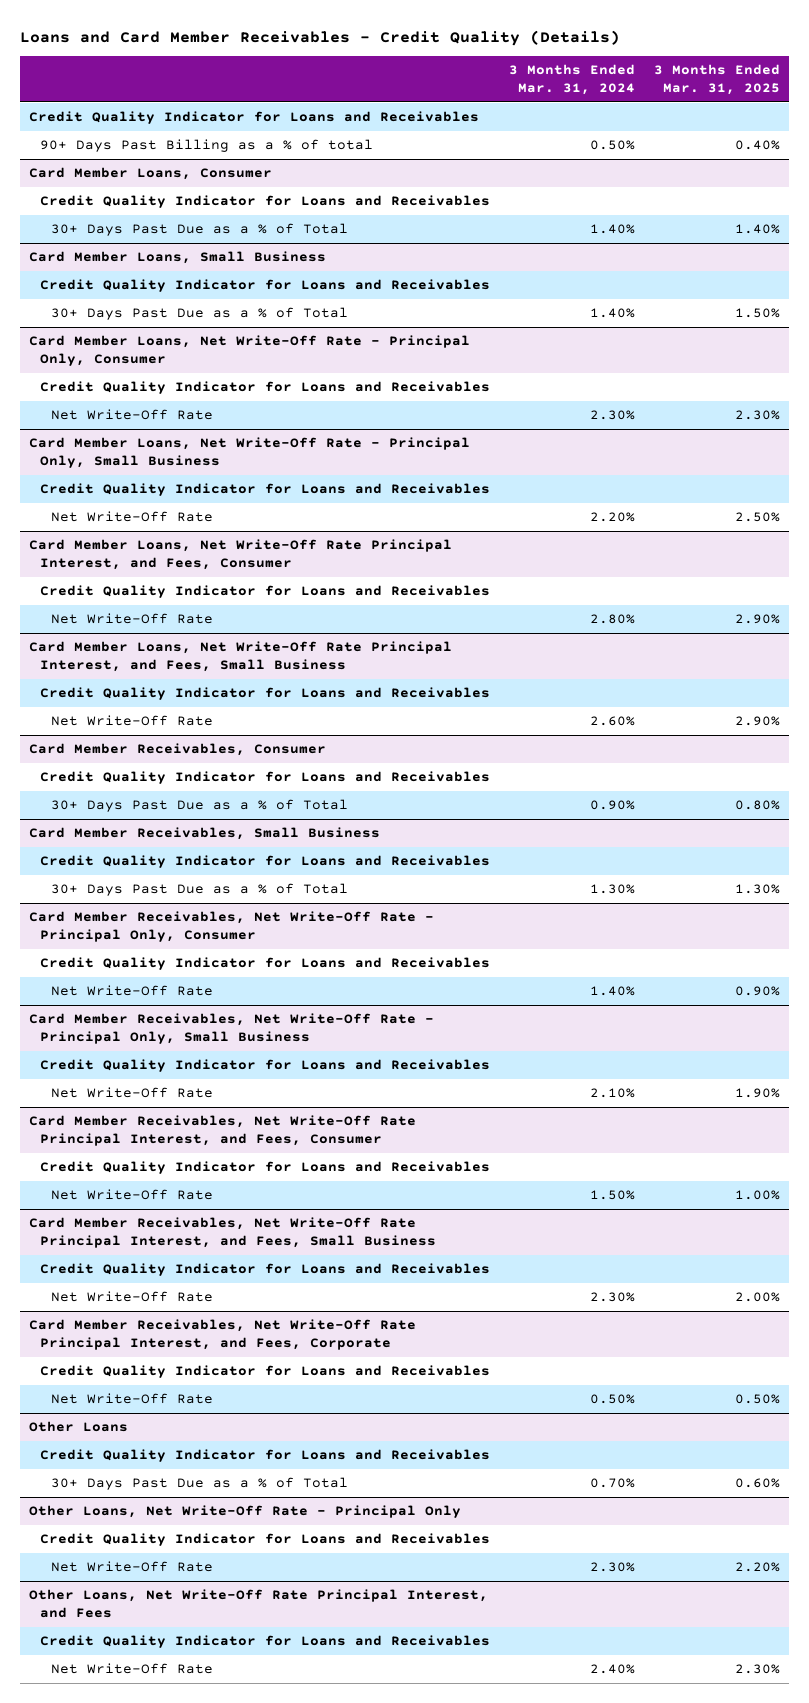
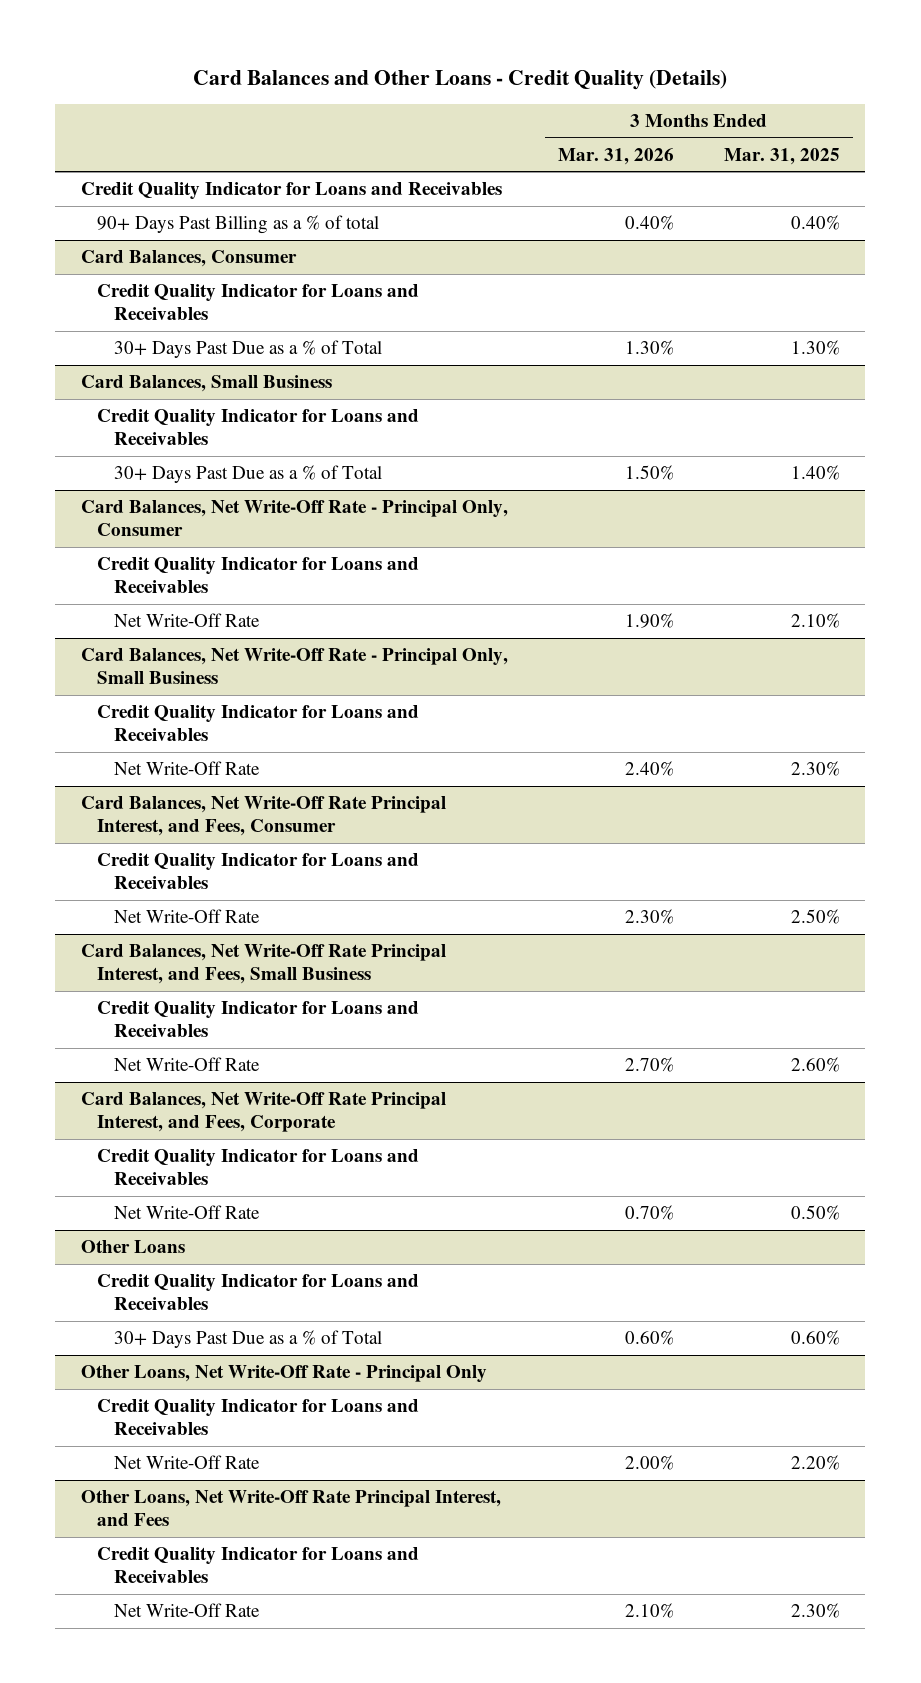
- Loans and Card Member Receivables - Credit Quality (Details)
+ Card Balances and Other Loans - Credit Quality (Details)
- | 3 Months Ended Mar. 31, 2024 | 3 Months Ended Mar. 31, 2025
+ | 3 Months Ended Mar. 31, 2026 | 3 Months Ended Mar. 31, 2025
- Card Member Loans, Consumer
+ Card Balances, Consumer
+ 30+ Days Past Due as a % of Total | 1.30% | 1.30%
+ Card Balances, Small Business
+ Credit Quality Indicator for Loans and Receivables
- Card Member Loans, Small Business
+ Card Balances, Net Write-Off Rate - Principal Only, Consumer
- 30+ Days Past Due as a % of Total | 1.40% | 1.50%
- Card Member Loans, Net Write-Off Rate - Principal Only, Consumer
+ Net Write-Off Rate | 1.90% | 2.10%
+ Card Balances, Net Write-Off Rate - Principal Only, Small Business
- Card Member Loans, Net Write-Off Rate - Principal Only, Small Business
+ Card Balances, Net Write-Off Rate Principal Interest, and Fees, Consumer
- Card Member Loans, Net Write-Off Rate Principal Interest, and Fees, Consumer
- Credit Quality Indicator for Loans and Receivables
- Net Write-Off Rate | 2.80% | 2.90%
- Card Member Loans, Net Write-Off Rate Principal Interest, and Fees, Small Business
- Credit Quality Indicator for Loans and Receivables
- Net Write-Off Rate | 2.60% | 2.90%
- Card Member Receivables, Consumer
- Credit Quality Indicator for Loans and Receivables
- 30+ Days Past Due as a % of Total | 0.90% | 0.80%
- Card Member Receivables, Small Business
- Credit Quality Indicator for Loans and Receivables
- 30+ Days Past Due as a % of Total | 1.30% | 1.30%
- Card Member Receivables, Net Write-Off Rate - Principal Only, Consumer
- Credit Quality Indicator for Loans and Receivables
- Net Write-Off Rate | 1.40% | 0.90%
- Card Member Receivables, Net Write-Off Rate - Principal Only, Small Business
- Credit Quality Indicator for Loans and Receivables
- Net Write-Off Rate | 2.10% | 1.90%
- Card Member Receivables, Net Write-Off Rate Principal Interest, and Fees, Consumer
- Credit Quality Indicator for Loans and Receivables
- Net Write-Off Rate | 1.50% | 1.00%
- Card Member Receivables, Net Write-Off Rate Principal Interest, and Fees, Small Business
+ Card Balances, Net Write-Off Rate Principal Interest, and Fees, Small Business
- Net Write-Off Rate | 2.30% | 2.00%
- Card Member Receivables, Net Write-Off Rate Principal Interest, and Fees, Corporate
+ Net Write-Off Rate | 2.70% | 2.60%
+ Card Balances, Net Write-Off Rate Principal Interest, and Fees, Corporate

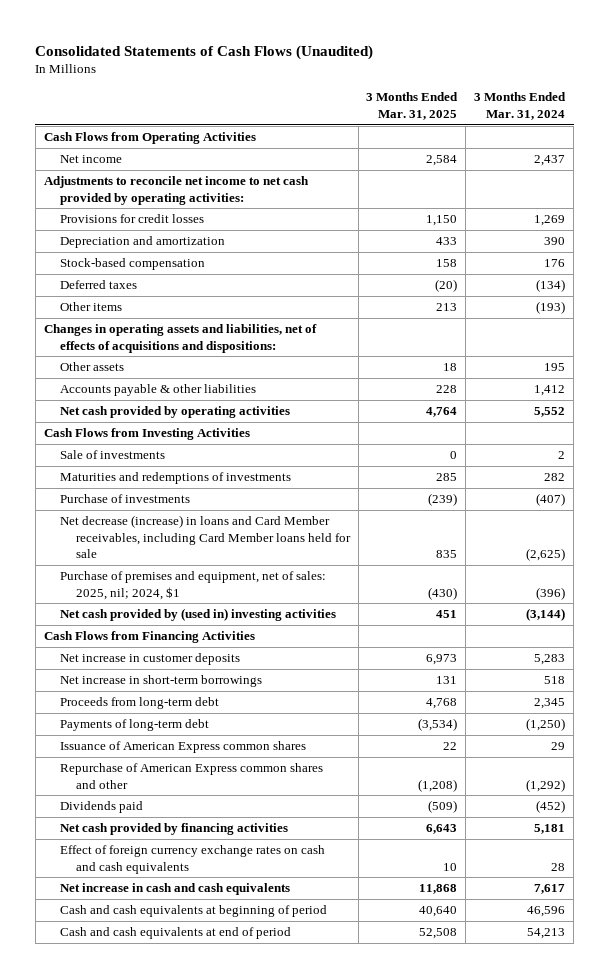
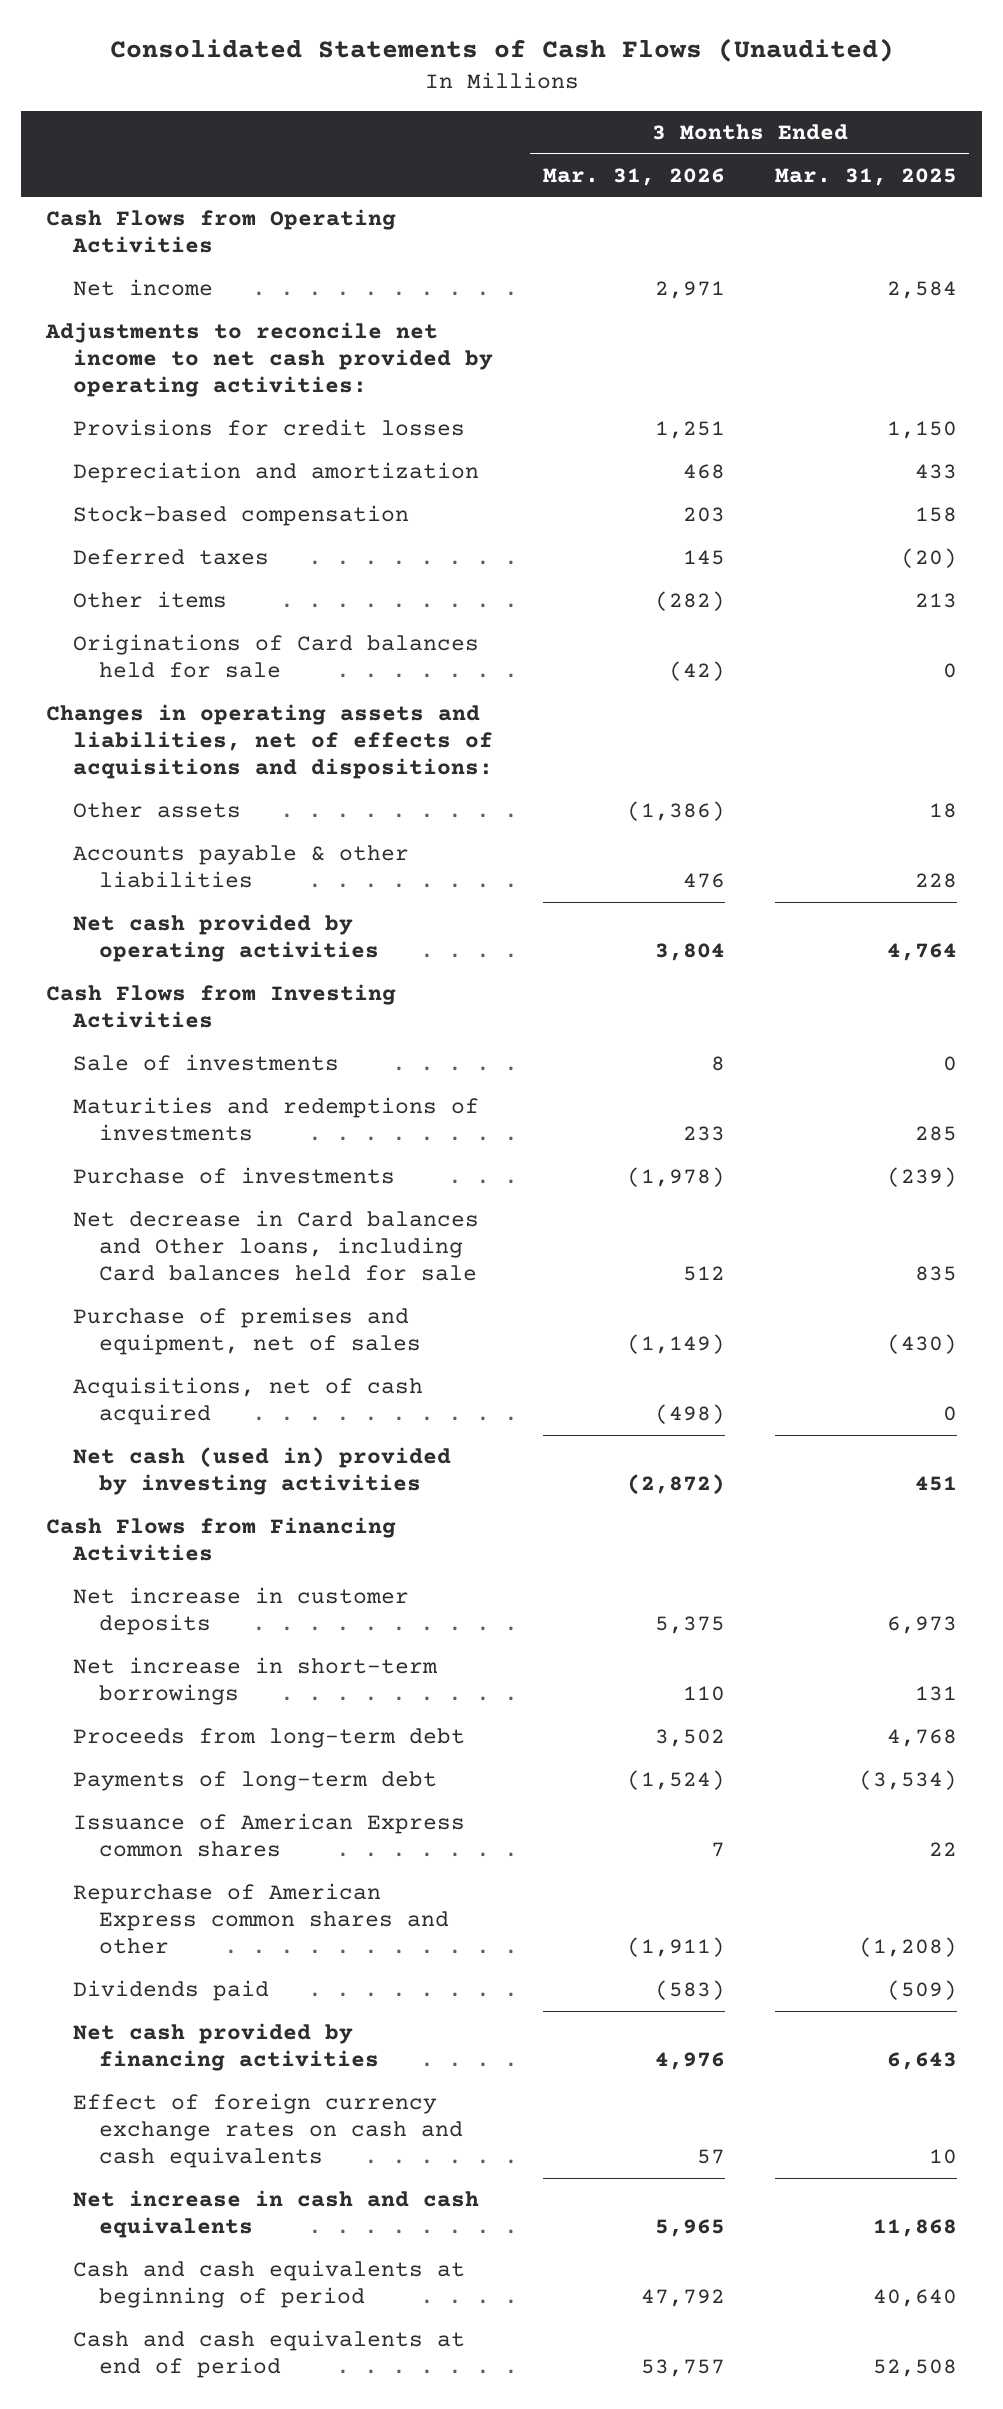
- | 3 Months Ended Mar. 31, 2025 | 3 Months Ended Mar. 31, 2024
+ | 3 Months Ended Mar. 31, 2026 | 3 Months Ended Mar. 31, 2025
+ Originations of Card balances held for sale | (42) | 0
- Net decrease (increase) in loans and Card Member receivables, including Card Member loans held for sale | 835 | (2,625)
- Purchase of premises and equipment, net of sales: 2025, nil; 2024, $1 | (430) | (396)
- Net cash provided by (used in) investing activities | 451 | (3,144)
+ Net decrease in Card balances and Other loans, including Card balances held for sale | 512 | 835
+ Purchase of premises and equipment, net of sales | (1,149) | (430)
+ Acquisitions, net of cash acquired | (498) | 0
+ Net cash (used in) provided by investing activities | (2,872) | 451

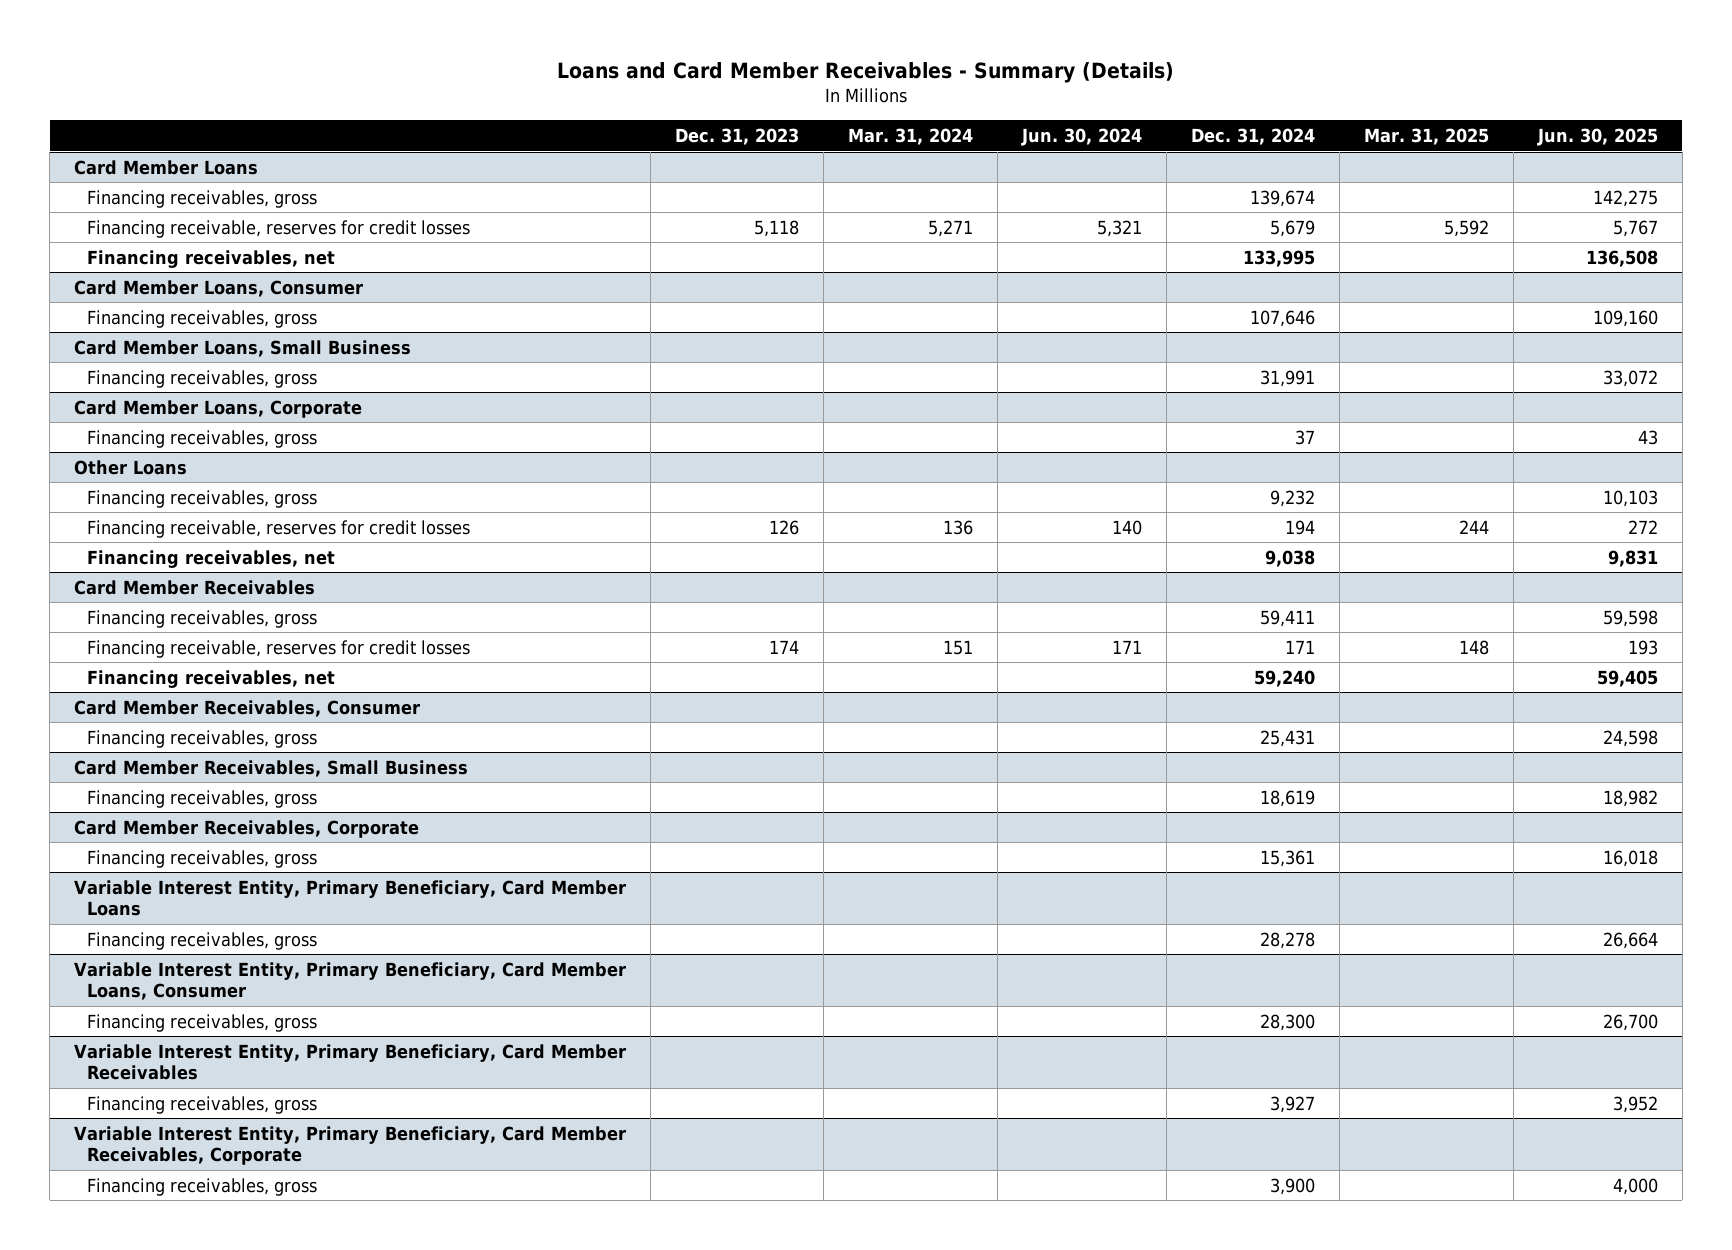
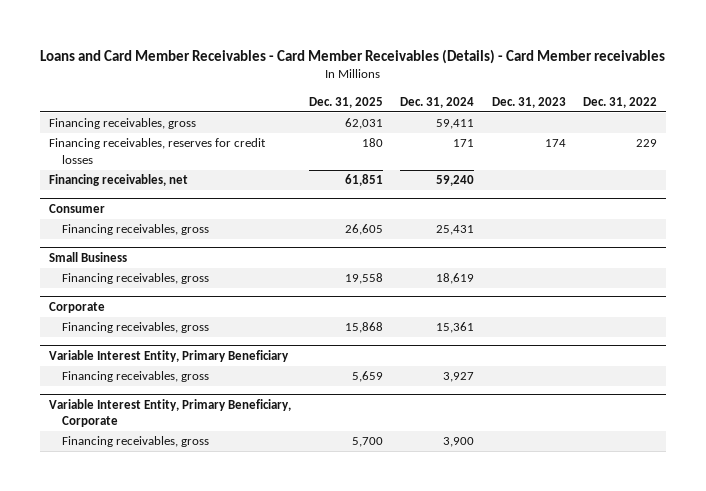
- Loans and Card Member Receivables - Summary (Details)
+ Loans and Card Member Receivables - Card Member Receivables (Details) - Card Member receivables
- | Dec. 31, 2023 | Mar. 31, 2024 | Jun. 30, 2024 | Dec. 31, 2024 | Mar. 31, 2025 | Jun. 30, 2025
+ | Dec. 31, 2025 | Dec. 31, 2024 | Dec. 31, 2023 | Dec. 31, 2022
- Card Member Loans
- Financing receivables, gross | | | | 139,674 | | 142,275
- Financing receivable, reserves for credit losses | 5,118 | 5,271 | 5,321 | 5,679 | 5,592 | 5,767
- Financing receivables, net | | | | 133,995 | | 136,508
- Card Member Loans, Consumer
- Financing receivables, gross | | | | 107,646 | | 109,160
- Card Member Loans, Small Business
- Financing receivables, gross | | | | 31,991 | | 33,072
- Card Member Loans, Corporate
- Financing receivables, gross | | | | 37 | | 43
- Other Loans
- Financing receivables, gross | | | | 9,232 | | 10,103
- Financing receivable, reserves for credit losses | 126 | 136 | 140 | 194 | 244 | 272
- Financing receivables, net | | | | 9,038 | | 9,831
- Card Member Receivables
- Financing receivable, reserves for credit losses | 174 | 151 | 171 | 171 | 148 | 193
+ Financing receivables, reserves for credit losses | 180 | 171 | 174 | 229
- Card Member Receivables, Consumer
+ Consumer
- Card Member Receivables, Small Business
+ Small Business
- Card Member Receivables, Corporate
+ Corporate
- Variable Interest Entity, Primary Beneficiary, Card Member Loans
- Financing receivables, gross | | | | 28,278 | | 26,664
- Variable Interest Entity, Primary Beneficiary, Card Member Loans, Consumer
- Financing receivables, gross | | | | 28,300 | | 26,700
- Variable Interest Entity, Primary Beneficiary, Card Member Receivables
+ Variable Interest Entity, Primary Beneficiary
- Variable Interest Entity, Primary Beneficiary, Card Member Receivables, Corporate
+ Variable Interest Entity, Primary Beneficiary, Corporate

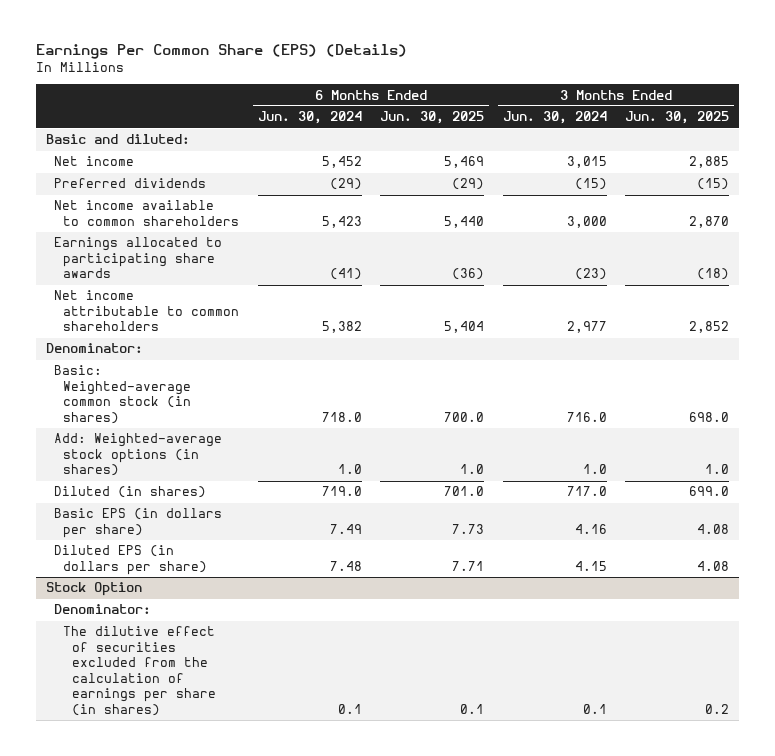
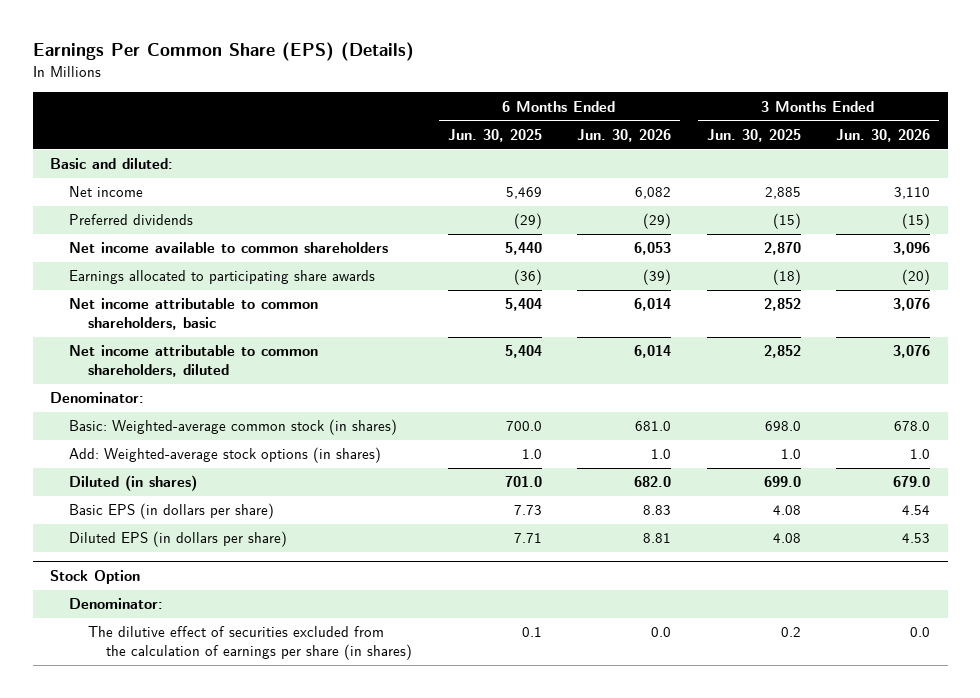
- | 6 Months Ended Jun. 30, 2024 | 6 Months Ended Jun. 30, 2025 | 3 Months Ended Jun. 30, 2024 | 3 Months Ended Jun. 30, 2025
+ | 6 Months Ended Jun. 30, 2025 | 6 Months Ended Jun. 30, 2026 | 3 Months Ended Jun. 30, 2025 | 3 Months Ended Jun. 30, 2026
- Net income attributable to common shareholders | 5,382 | 5,404 | 2,977 | 2,852
+ Net income attributable to common shareholders, basic | 5,404 | 6,014 | 2,852 | 3,076
+ Net income attributable to common shareholders, diluted | 5,404 | 6,014 | 2,852 | 3,076

